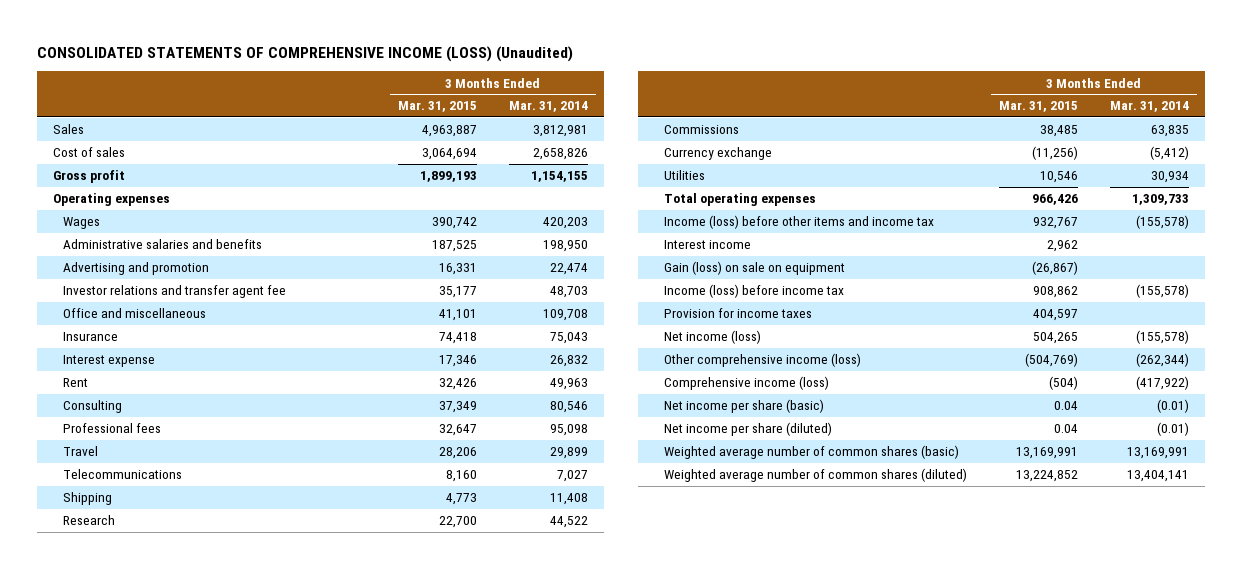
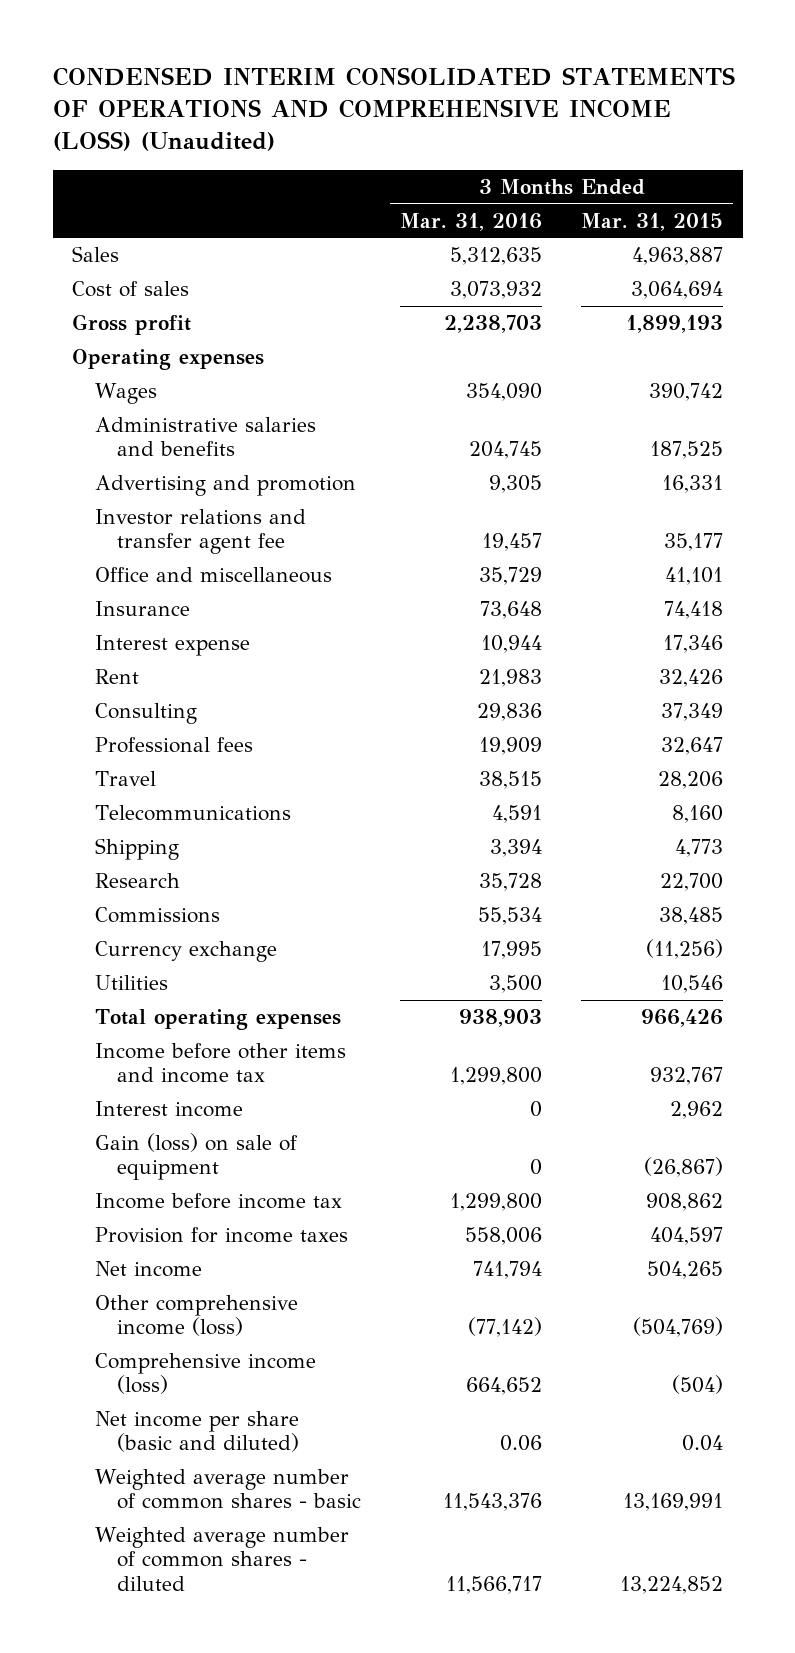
- CONSOLIDATED STATEMENTS OF COMPREHENSIVE INCOME (LOSS) (Unaudited)
+ CONDENSED INTERIM CONSOLIDATED STATEMENTS OF OPERATIONS AND COMPREHENSIVE INCOME (LOSS) (Unaudited)
- | 3 Months Ended Mar. 31, 2015 | 3 Months Ended Mar. 31, 2014
+ | 3 Months Ended Mar. 31, 2016 | 3 Months Ended Mar. 31, 2015
- Income (loss) before other items and income tax | 932,767 | (155,578)
+ Income before other items and income tax | 1,299,800 | 932,767
- Gain (loss) on sale on equipment | (26,867) |
- Income (loss) before income tax | 908,862 | (155,578)
+ Gain (loss) on sale of equipment | 0 | (26,867)
+ Income before income tax | 1,299,800 | 908,862
- Net income (loss) | 504,265 | (155,578)
+ Net income | 741,794 | 504,265
- Net income per share (basic) | 0.04 | (0.01)
- Net income per share (diluted) | 0.04 | (0.01)
- Weighted average number of common shares (basic) | 13,169,991 | 13,169,991
- Weighted average number of common shares (diluted) | 13,224,852 | 13,404,141
+ Net income per share (basic and diluted) | 0.06 | 0.04
+ Weighted average number of common shares - basic | 11,543,376 | 13,169,991
+ Weighted average number of common shares - diluted | 11,566,717 | 13,224,852

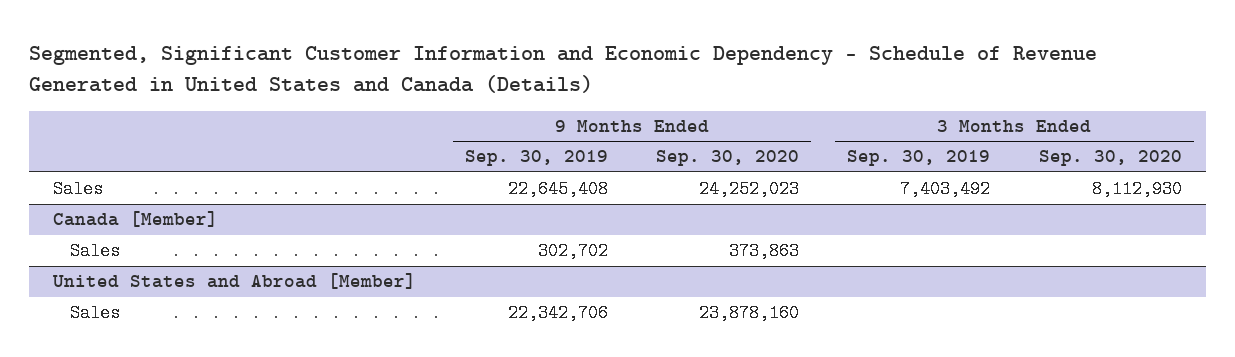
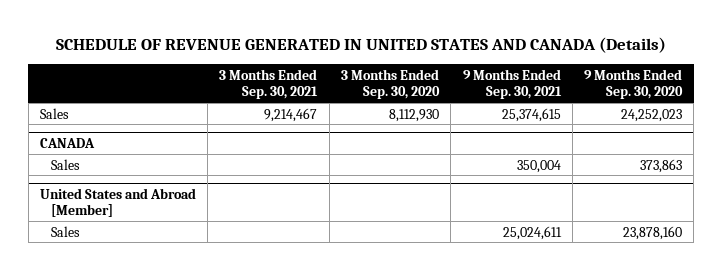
- Segmented, Significant Customer Information and Economic Dependency - Schedule of Revenue Generated in United States and Canada (Details)
+ SCHEDULE OF REVENUE GENERATED IN UNITED STATES AND CANADA (Details)
- | 9 Months Ended Sep. 30, 2019 | 9 Months Ended Sep. 30, 2020 | 3 Months Ended Sep. 30, 2019 | 3 Months Ended Sep. 30, 2020
+ | 3 Months Ended Sep. 30, 2021 | 3 Months Ended Sep. 30, 2020 | 9 Months Ended Sep. 30, 2021 | 9 Months Ended Sep. 30, 2020
- Canada [Member]
+ CANADA

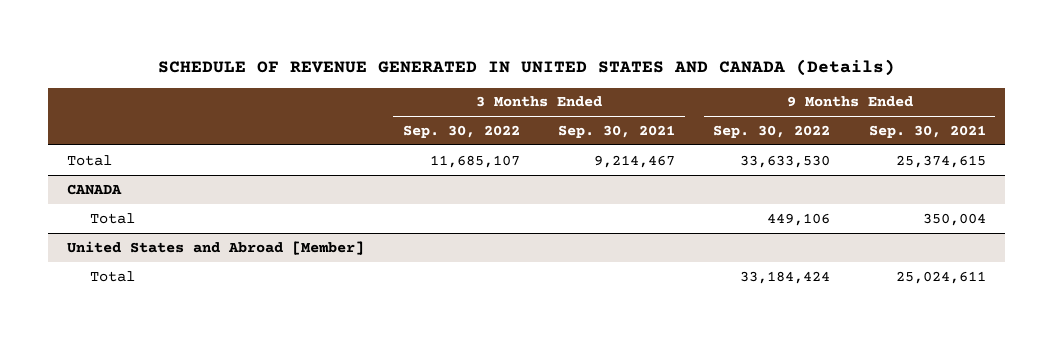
- | 3 Months Ended Sep. 30, 2021 | 3 Months Ended Sep. 30, 2020 | 9 Months Ended Sep. 30, 2021 | 9 Months Ended Sep. 30, 2020
+ | 3 Months Ended Sep. 30, 2022 | 3 Months Ended Sep. 30, 2021 | 9 Months Ended Sep. 30, 2022 | 9 Months Ended Sep. 30, 2021
- Sales | 9,214,467 | 8,112,930 | 25,374,615 | 24,252,023
+ Total | 11,685,107 | 9,214,467 | 33,633,530 | 25,374,615
@ CANADA
- Sales | | | 350,004 | 373,863
+ Total | | | 449,106 | 350,004
@ United States and Abroad [Member]
- Sales | | | 25,024,611 | 23,878,160
+ Total | | | 33,184,424 | 25,024,611

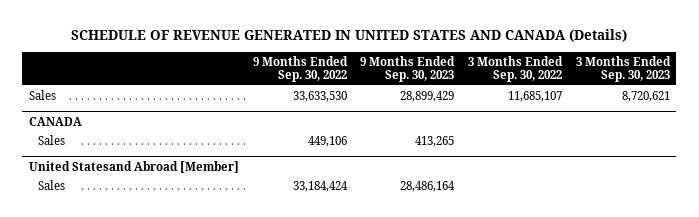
- | 3 Months Ended Sep. 30, 2022 | 3 Months Ended Sep. 30, 2021 | 9 Months Ended Sep. 30, 2022 | 9 Months Ended Sep. 30, 2021
+ | 9 Months Ended Sep. 30, 2022 | 9 Months Ended Sep. 30, 2023 | 3 Months Ended Sep. 30, 2022 | 3 Months Ended Sep. 30, 2023
- Total | 11,685,107 | 9,214,467 | 33,633,530 | 25,374,615
+ Sales | 33,633,530 | 28,899,429 | 11,685,107 | 8,720,621
@ CANADA
- Total | | | 449,106 | 350,004
- United States and Abroad [Member]
- Total | | | 33,184,424 | 25,024,611
@ CANADA
+ Sales | 449,106 | 413,265 | |
+ United Statesand Abroad [Member]
+ Sales | 33,184,424 | 28,486,164 | |

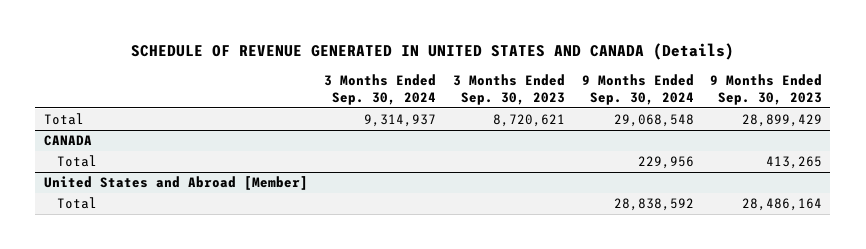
- | 9 Months Ended Sep. 30, 2022 | 9 Months Ended Sep. 30, 2023 | 3 Months Ended Sep. 30, 2022 | 3 Months Ended Sep. 30, 2023
+ | 3 Months Ended Sep. 30, 2024 | 3 Months Ended Sep. 30, 2023 | 9 Months Ended Sep. 30, 2024 | 9 Months Ended Sep. 30, 2023
- Sales | 33,633,530 | 28,899,429 | 11,685,107 | 8,720,621
+ Total | 9,314,937 | 8,720,621 | 29,068,548 | 28,899,429
@ CANADA
- Sales | 449,106 | 413,265 | |
- United Statesand Abroad [Member]
- Sales | 33,184,424 | 28,486,164 | |
@ CANADA
+ Total | | | 229,956 | 413,265
+ United States and Abroad [Member]
+ Total | | | 28,838,592 | 28,486,164

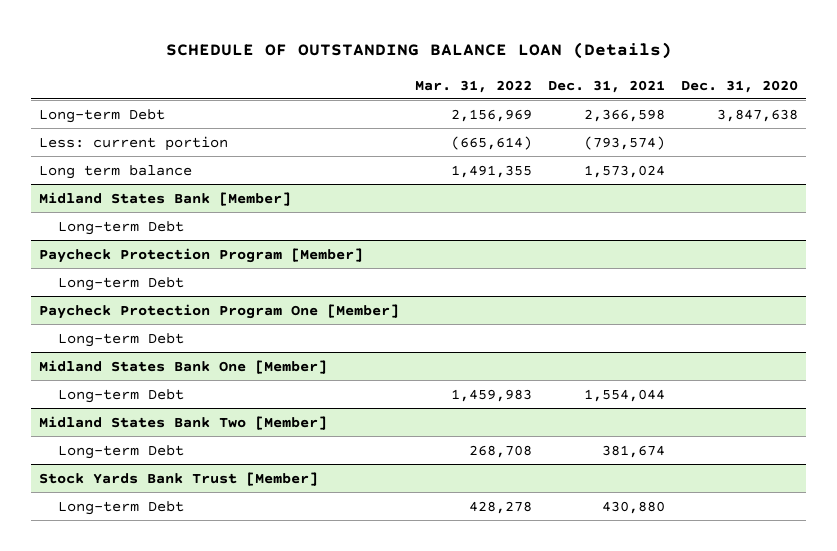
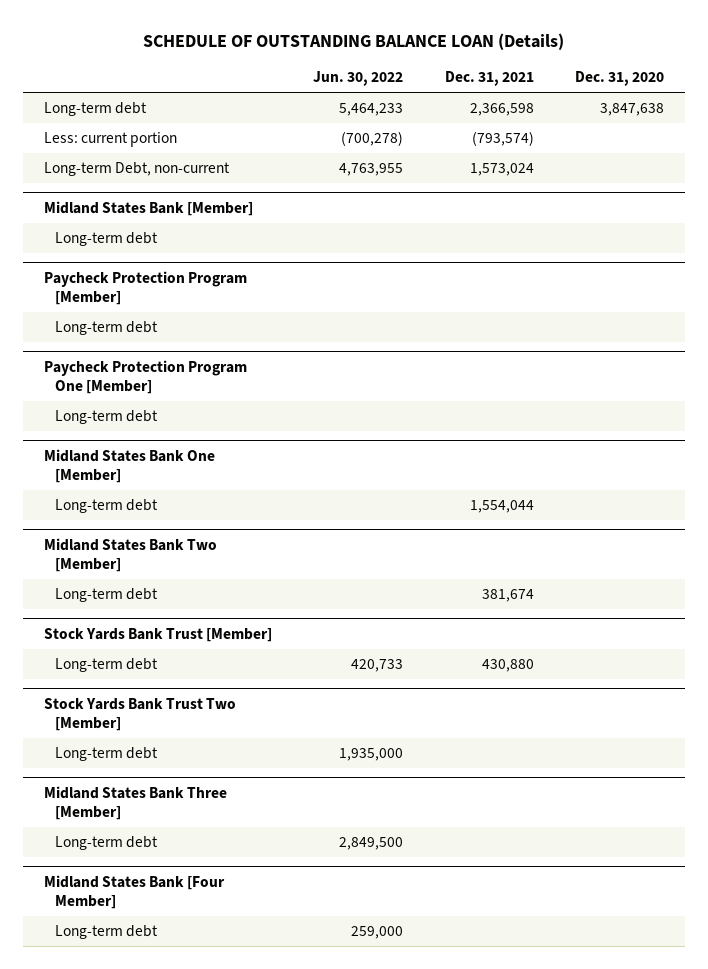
- | Mar. 31, 2022 | Dec. 31, 2021 | Dec. 31, 2020
+ | Jun. 30, 2022 | Dec. 31, 2021 | Dec. 31, 2020
- Long-term Debt | 2,156,969 | 2,366,598 | 3,847,638
+ Long-term debt | 5,464,233 | 2,366,598 | 3,847,638
- Long term balance | 1,491,355 | 1,573,024 |
+ Long-term Debt, non-current | 4,763,955 | 1,573,024 |
@ Midland States Bank [Member]
- Long-term Debt
+ Long-term debt
@ Paycheck Protection Program [Member]
- Long-term Debt
+ Long-term debt
@ Paycheck Protection Program One [Member]
- Long-term Debt
+ Long-term debt
@ Midland States Bank One [Member]
- Long-term Debt | 1,459,983 | 1,554,044 |
+ Long-term debt | | 1,554,044 |
@ Midland States Bank Two [Member]
- Long-term Debt | 268,708 | 381,674 |
+ Long-term debt | | 381,674 |
@ Stock Yards Bank Trust [Member]
- Long-term Debt | 428,278 | 430,880 |
+ Long-term debt | 420,733 | 430,880 |
+ Stock Yards Bank Trust Two [Member]
+ Long-term debt | 1,935,000 | |
+ Midland States Bank Three [Member]
+ Long-term debt | 2,849,500 | |
+ Midland States Bank [Four Member]
+ Long-term debt | 259,000 | |

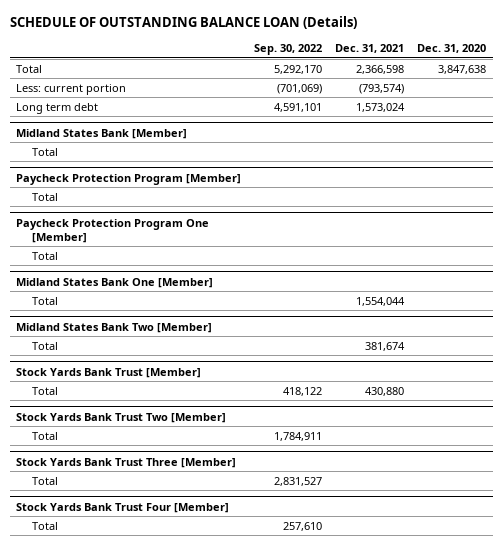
- | Jun. 30, 2022 | Dec. 31, 2021 | Dec. 31, 2020
+ | Sep. 30, 2022 | Dec. 31, 2021 | Dec. 31, 2020
- Long-term debt | 5,464,233 | 2,366,598 | 3,847,638
+ Total | 5,292,170 | 2,366,598 | 3,847,638
- Long-term Debt, non-current | 4,763,955 | 1,573,024 |
+ Long term debt | 4,591,101 | 1,573,024 |
@ Midland States Bank [Member]
- Long-term debt
+ Total
@ Paycheck Protection Program [Member]
- Long-term debt
+ Total
@ Paycheck Protection Program One [Member]
- Long-term debt
+ Total
@ Midland States Bank One [Member]
- Long-term debt | | 1,554,044 |
+ Total | | 1,554,044 |
@ Midland States Bank Two [Member]
- Long-term debt | | 381,674 |
+ Total | | 381,674 |
@ Stock Yards Bank Trust [Member]
- Long-term debt | 420,733 | 430,880 |
+ Total | 418,122 | 430,880 |
@ Stock Yards Bank Trust Two [Member]
- Long-term debt | 1,935,000 | |
- Midland States Bank Three [Member]
- Long-term debt | 2,849,500 | |
- Midland States Bank [Four Member]
- Long-term debt | 259,000 | |
@ Stock Yards Bank Trust Two [Member]
+ Total | 1,784,911 | |
+ Stock Yards Bank Trust Three [Member]
+ Total | 2,831,527 | |
+ Stock Yards Bank Trust Four [Member]
+ Total | 257,610 | |

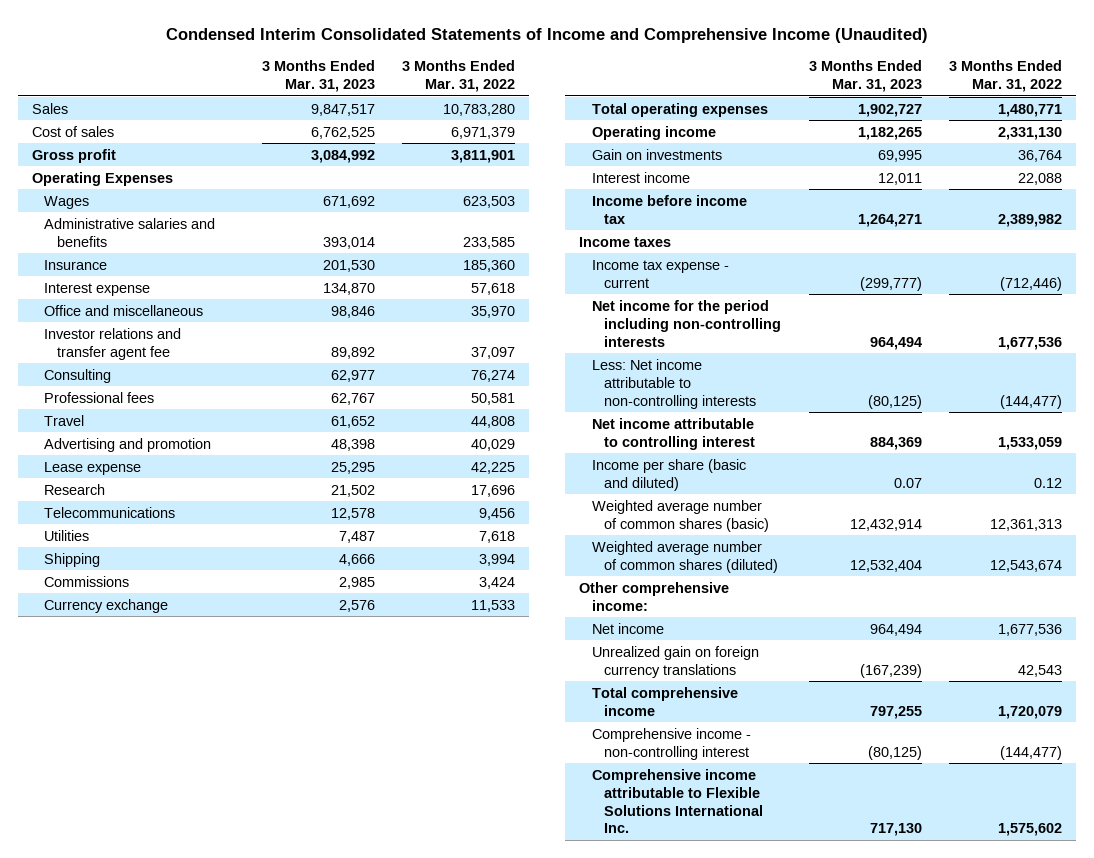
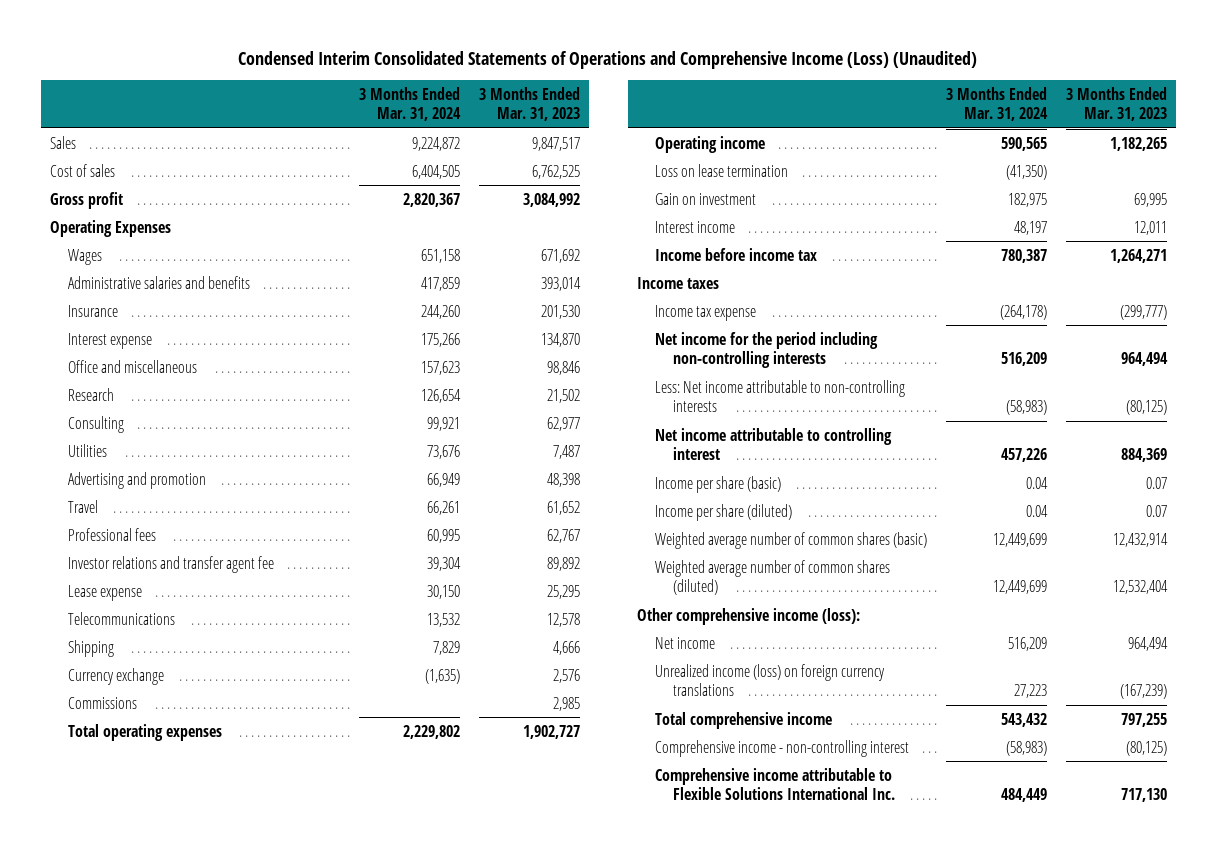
- Condensed Interim Consolidated Statements of Income and Comprehensive Income (Unaudited)
+ Condensed Interim Consolidated Statements of Operations and Comprehensive Income (Loss) (Unaudited)
- | 3 Months Ended Mar. 31, 2023 | 3 Months Ended Mar. 31, 2022
+ | 3 Months Ended Mar. 31, 2024 | 3 Months Ended Mar. 31, 2023
moved up: Research | 126,654 | 21,502
moved up: Utilities | 73,676 | 7,487
moved down: Travel | 66,261 | 61,652
moved down: Professional fees | 60,995 | 62,767
moved down: Investor relations and transfer agent fee | 39,304 | 89,892
moved down: Commissions | | 2,985
- Gain on investments | 69,995 | 36,764
+ Loss on lease termination | (41,350) |
+ Gain on investment | 182,975 | 69,995
- Income tax expense - current | (299,777) | (712,446)
+ Income tax expense | (264,178) | (299,777)
- Income per share (basic and diluted) | 0.07 | 0.12
+ Income per share (basic) | 0.04 | 0.07
+ Income per share (diluted) | 0.04 | 0.07
- Other comprehensive income:
+ Other comprehensive income (loss):
- Unrealized gain on foreign currency translations | (167,239) | 42,543
+ Unrealized income (loss) on foreign currency translations | 27,223 | (167,239)

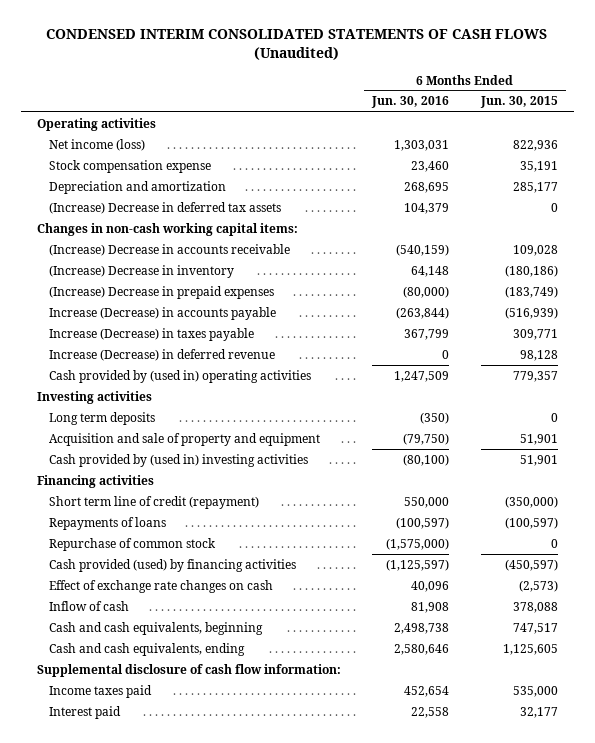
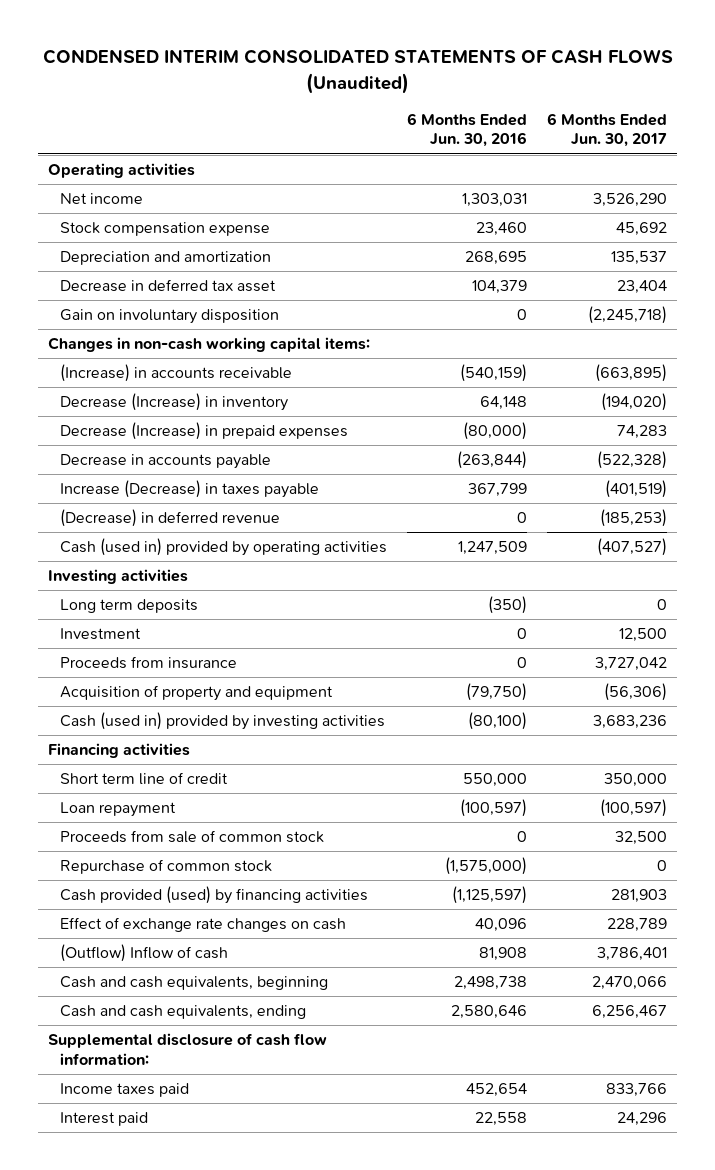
- | 6 Months Ended Jun. 30, 2016 | 6 Months Ended Jun. 30, 2015
+ | 6 Months Ended Jun. 30, 2016 | 6 Months Ended Jun. 30, 2017
- Net income (loss) | 1,303,031 | 822,936
+ Net income | 1,303,031 | 3,526,290
- (Increase) Decrease in deferred tax assets | 104,379 | 0
+ Decrease in deferred tax asset | 104,379 | 23,404
+ Gain on involuntary disposition | 0 | (2,245,718)
- (Increase) Decrease in accounts receivable | (540,159) | 109,028
- (Increase) Decrease in inventory | 64,148 | (180,186)
- (Increase) Decrease in prepaid expenses | (80,000) | (183,749)
- Increase (Decrease) in accounts payable | (263,844) | (516,939)
+ (Increase) in accounts receivable | (540,159) | (663,895)
+ Decrease (Increase) in inventory | 64,148 | (194,020)
+ Decrease (Increase) in prepaid expenses | (80,000) | 74,283
+ Decrease in accounts payable | (263,844) | (522,328)
- Increase (Decrease) in deferred revenue | 0 | 98,128
- Cash provided by (used in) operating activities | 1,247,509 | 779,357
+ (Decrease) in deferred revenue | 0 | (185,253)
+ Cash (used in) provided by operating activities | 1,247,509 | (407,527)
- Acquisition and sale of property and equipment | (79,750) | 51,901
- Cash provided by (used in) investing activities | (80,100) | 51,901
+ Investment | 0 | 12,500
+ Proceeds from insurance | 0 | 3,727,042
+ Acquisition of property and equipment | (79,750) | (56,306)
+ Cash (used in) provided by investing activities | (80,100) | 3,683,236
- Short term line of credit (repayment) | 550,000 | (350,000)
- Repayments of loans | (100,597) | (100,597)
+ Short term line of credit | 550,000 | 350,000
+ Loan repayment | (100,597) | (100,597)
+ Proceeds from sale of common stock | 0 | 32,500
- Inflow of cash | 81,908 | 378,088
+ (Outflow) Inflow of cash | 81,908 | 3,786,401

